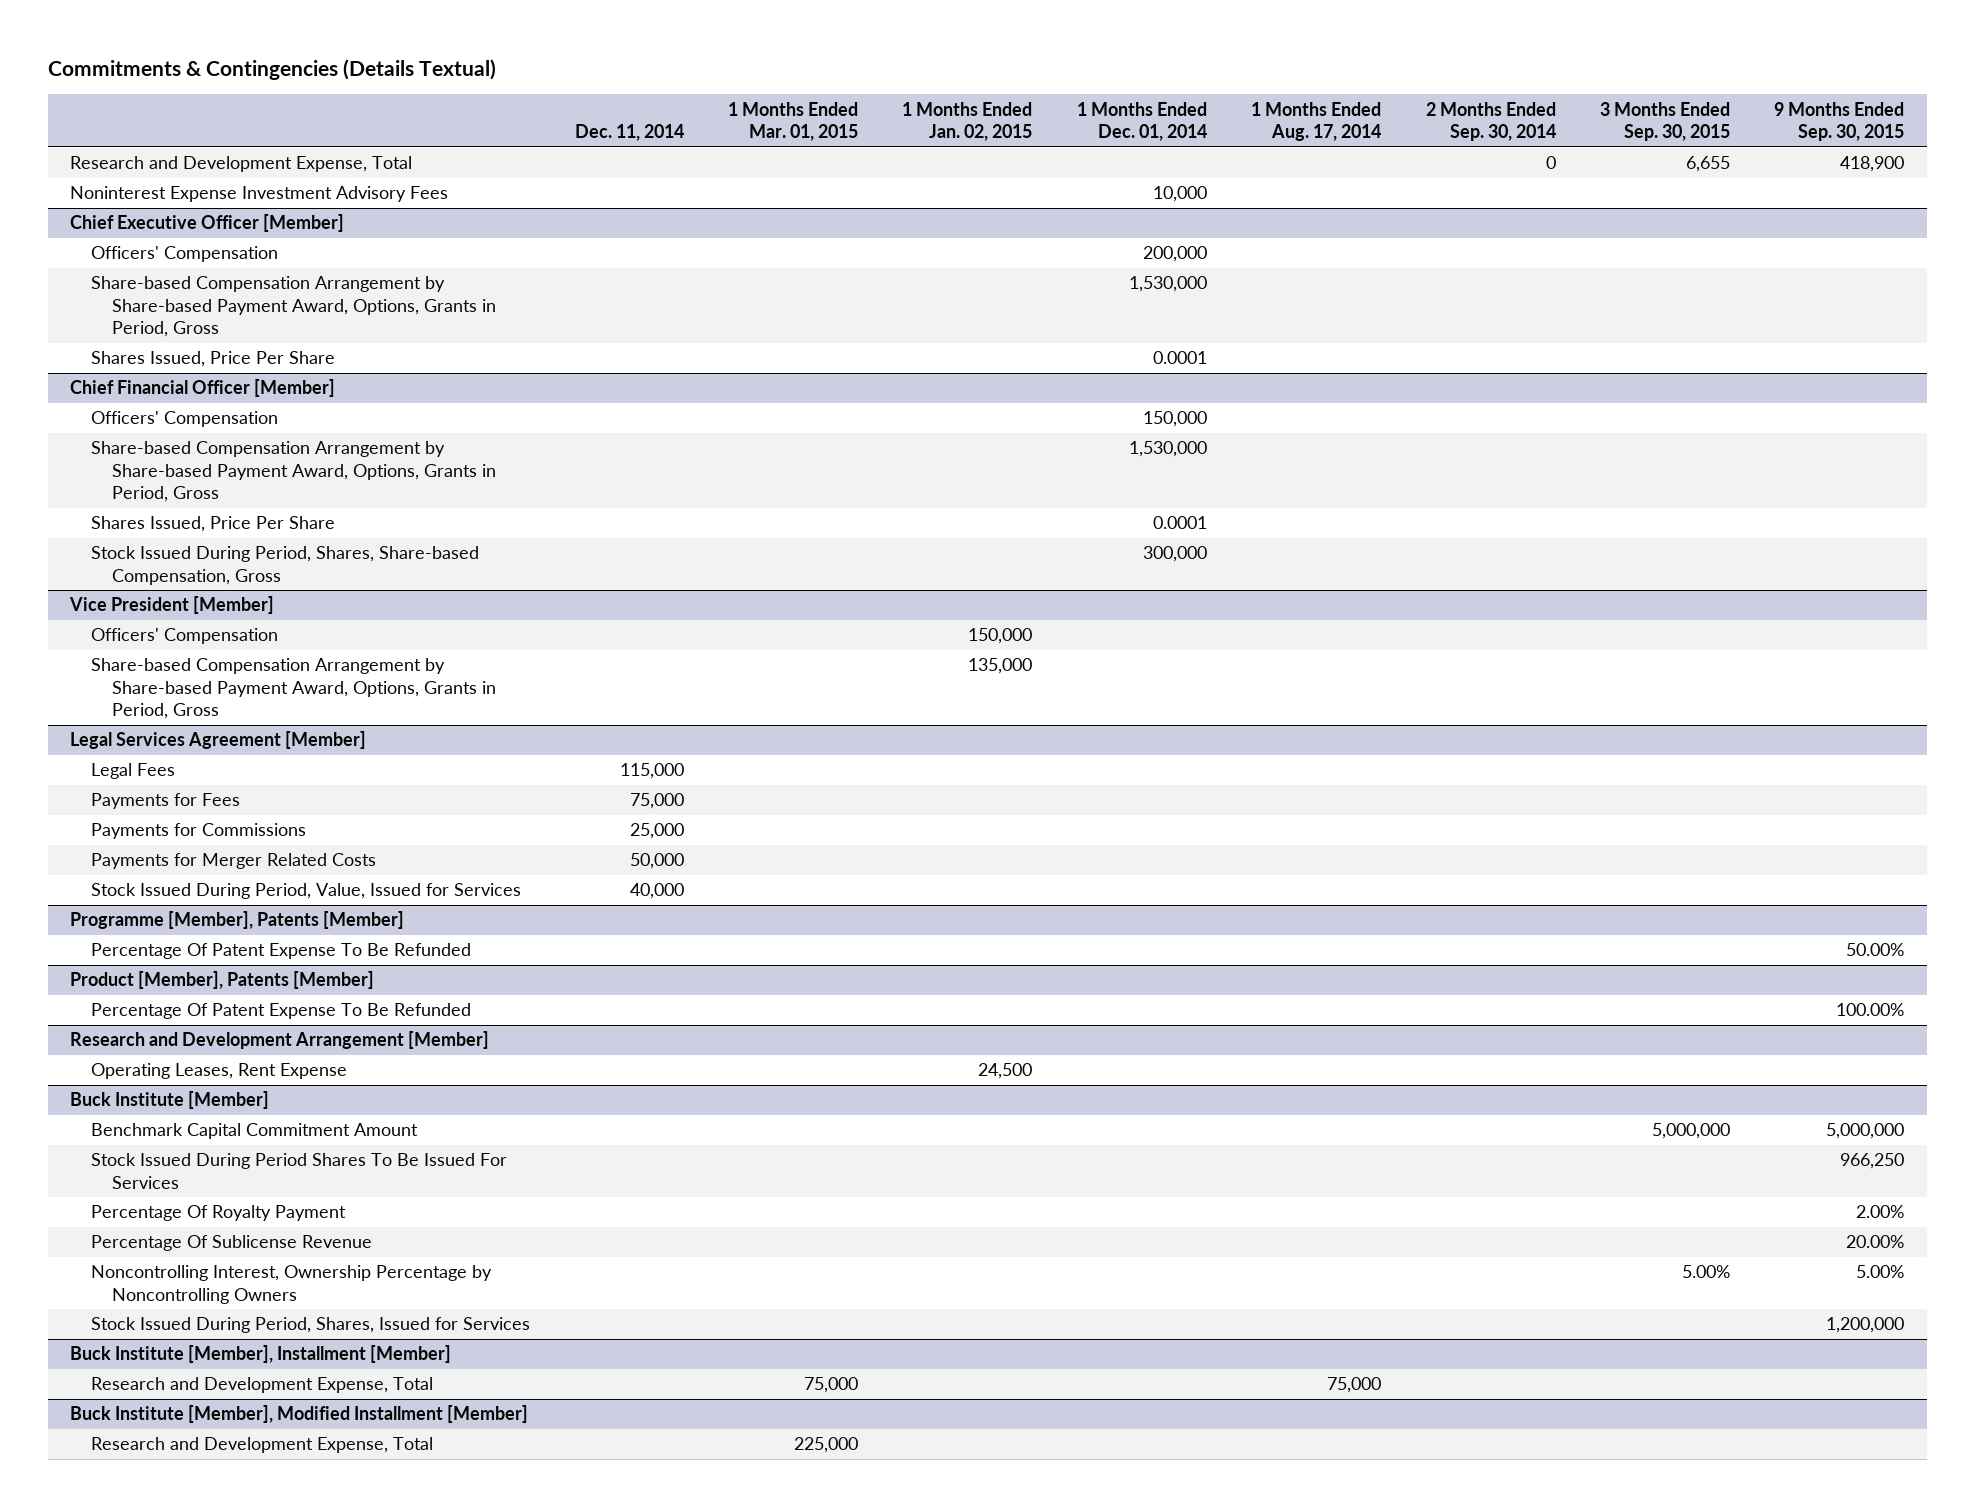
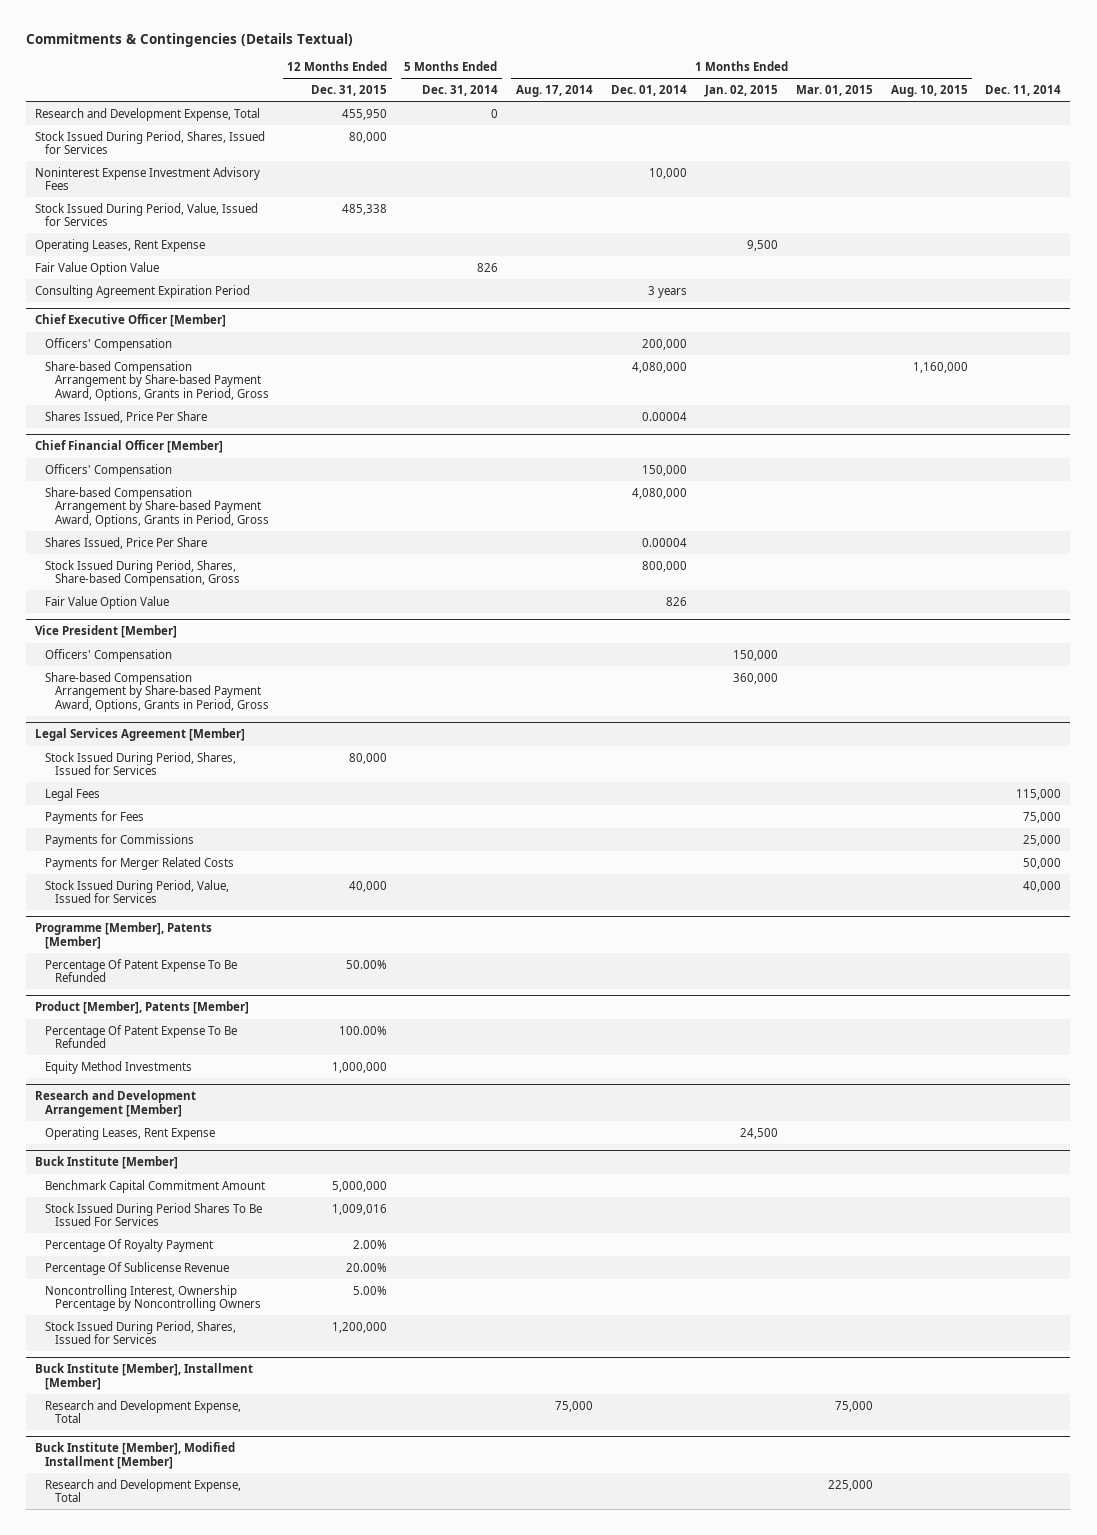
- | Dec. 11, 2014 | 1 Months Ended Mar. 01, 2015 | 1 Months Ended Jan. 02, 2015 | 1 Months Ended Dec. 01, 2014 | 1 Months Ended Aug. 17, 2014 | 2 Months Ended Sep. 30, 2014 | 3 Months Ended Sep. 30, 2015 | 9 Months Ended Sep. 30, 2015
+ | 12 Months Ended Dec. 31, 2015 | 5 Months Ended Dec. 31, 2014 | 1 Months Ended Aug. 17, 2014 | 1 Months Ended Dec. 01, 2014 | 1 Months Ended Jan. 02, 2015 | 1 Months Ended Mar. 01, 2015 | 1 Months Ended Aug. 10, 2015 | Dec. 11, 2014
+ Stock Issued During Period, Shares, Issued for Services | 80,000 | | | | | | |
+ Stock Issued During Period, Value, Issued for Services | 485,338 | | | | | | |
+ Operating Leases, Rent Expense | | | | | 9,500 | | |
+ Fair Value Option Value | | 826 | | | | | |
+ Consulting Agreement Expiration Period | | | | 3 years | | | |
@ Chief Executive Officer [Member]
- Share-based Compensation Arrangement by Share-based Payment Award, Options, Grants in Period, Gross | | | | 1,530,000 | | | |
- Shares Issued, Price Per Share | | | | 0.0001 | | | |
+ Share-based Compensation Arrangement by Share-based Payment Award, Options, Grants in Period, Gross | | | | 4,080,000 | | | 1,160,000 |
+ Shares Issued, Price Per Share | | | | 0.00004 | | | |
@ Chief Financial Officer [Member]
- Share-based Compensation Arrangement by Share-based Payment Award, Options, Grants in Period, Gross | | | | 1,530,000 | | | |
- Shares Issued, Price Per Share | | | | 0.0001 | | | |
- Stock Issued During Period, Shares, Share-based Compensation, Gross | | | | 300,000 | | | |
+ Share-based Compensation Arrangement by Share-based Payment Award, Options, Grants in Period, Gross | | | | 4,080,000 | | | |
+ Shares Issued, Price Per Share | | | | 0.00004 | | | |
+ Stock Issued During Period, Shares, Share-based Compensation, Gross | | | | 800,000 | | | |
+ Fair Value Option Value | | | | 826 | | | |
@ Vice President [Member]
- Share-based Compensation Arrangement by Share-based Payment Award, Options, Grants in Period, Gross | | | 135,000 | | | | |
+ Share-based Compensation Arrangement by Share-based Payment Award, Options, Grants in Period, Gross | | | | | 360,000 | | |
@ Legal Services Agreement [Member]
+ Stock Issued During Period, Shares, Issued for Services | 80,000 | | | | | | |
@ Product [Member], Patents [Member]
+ Equity Method Investments | 1,000,000 | | | | | | |

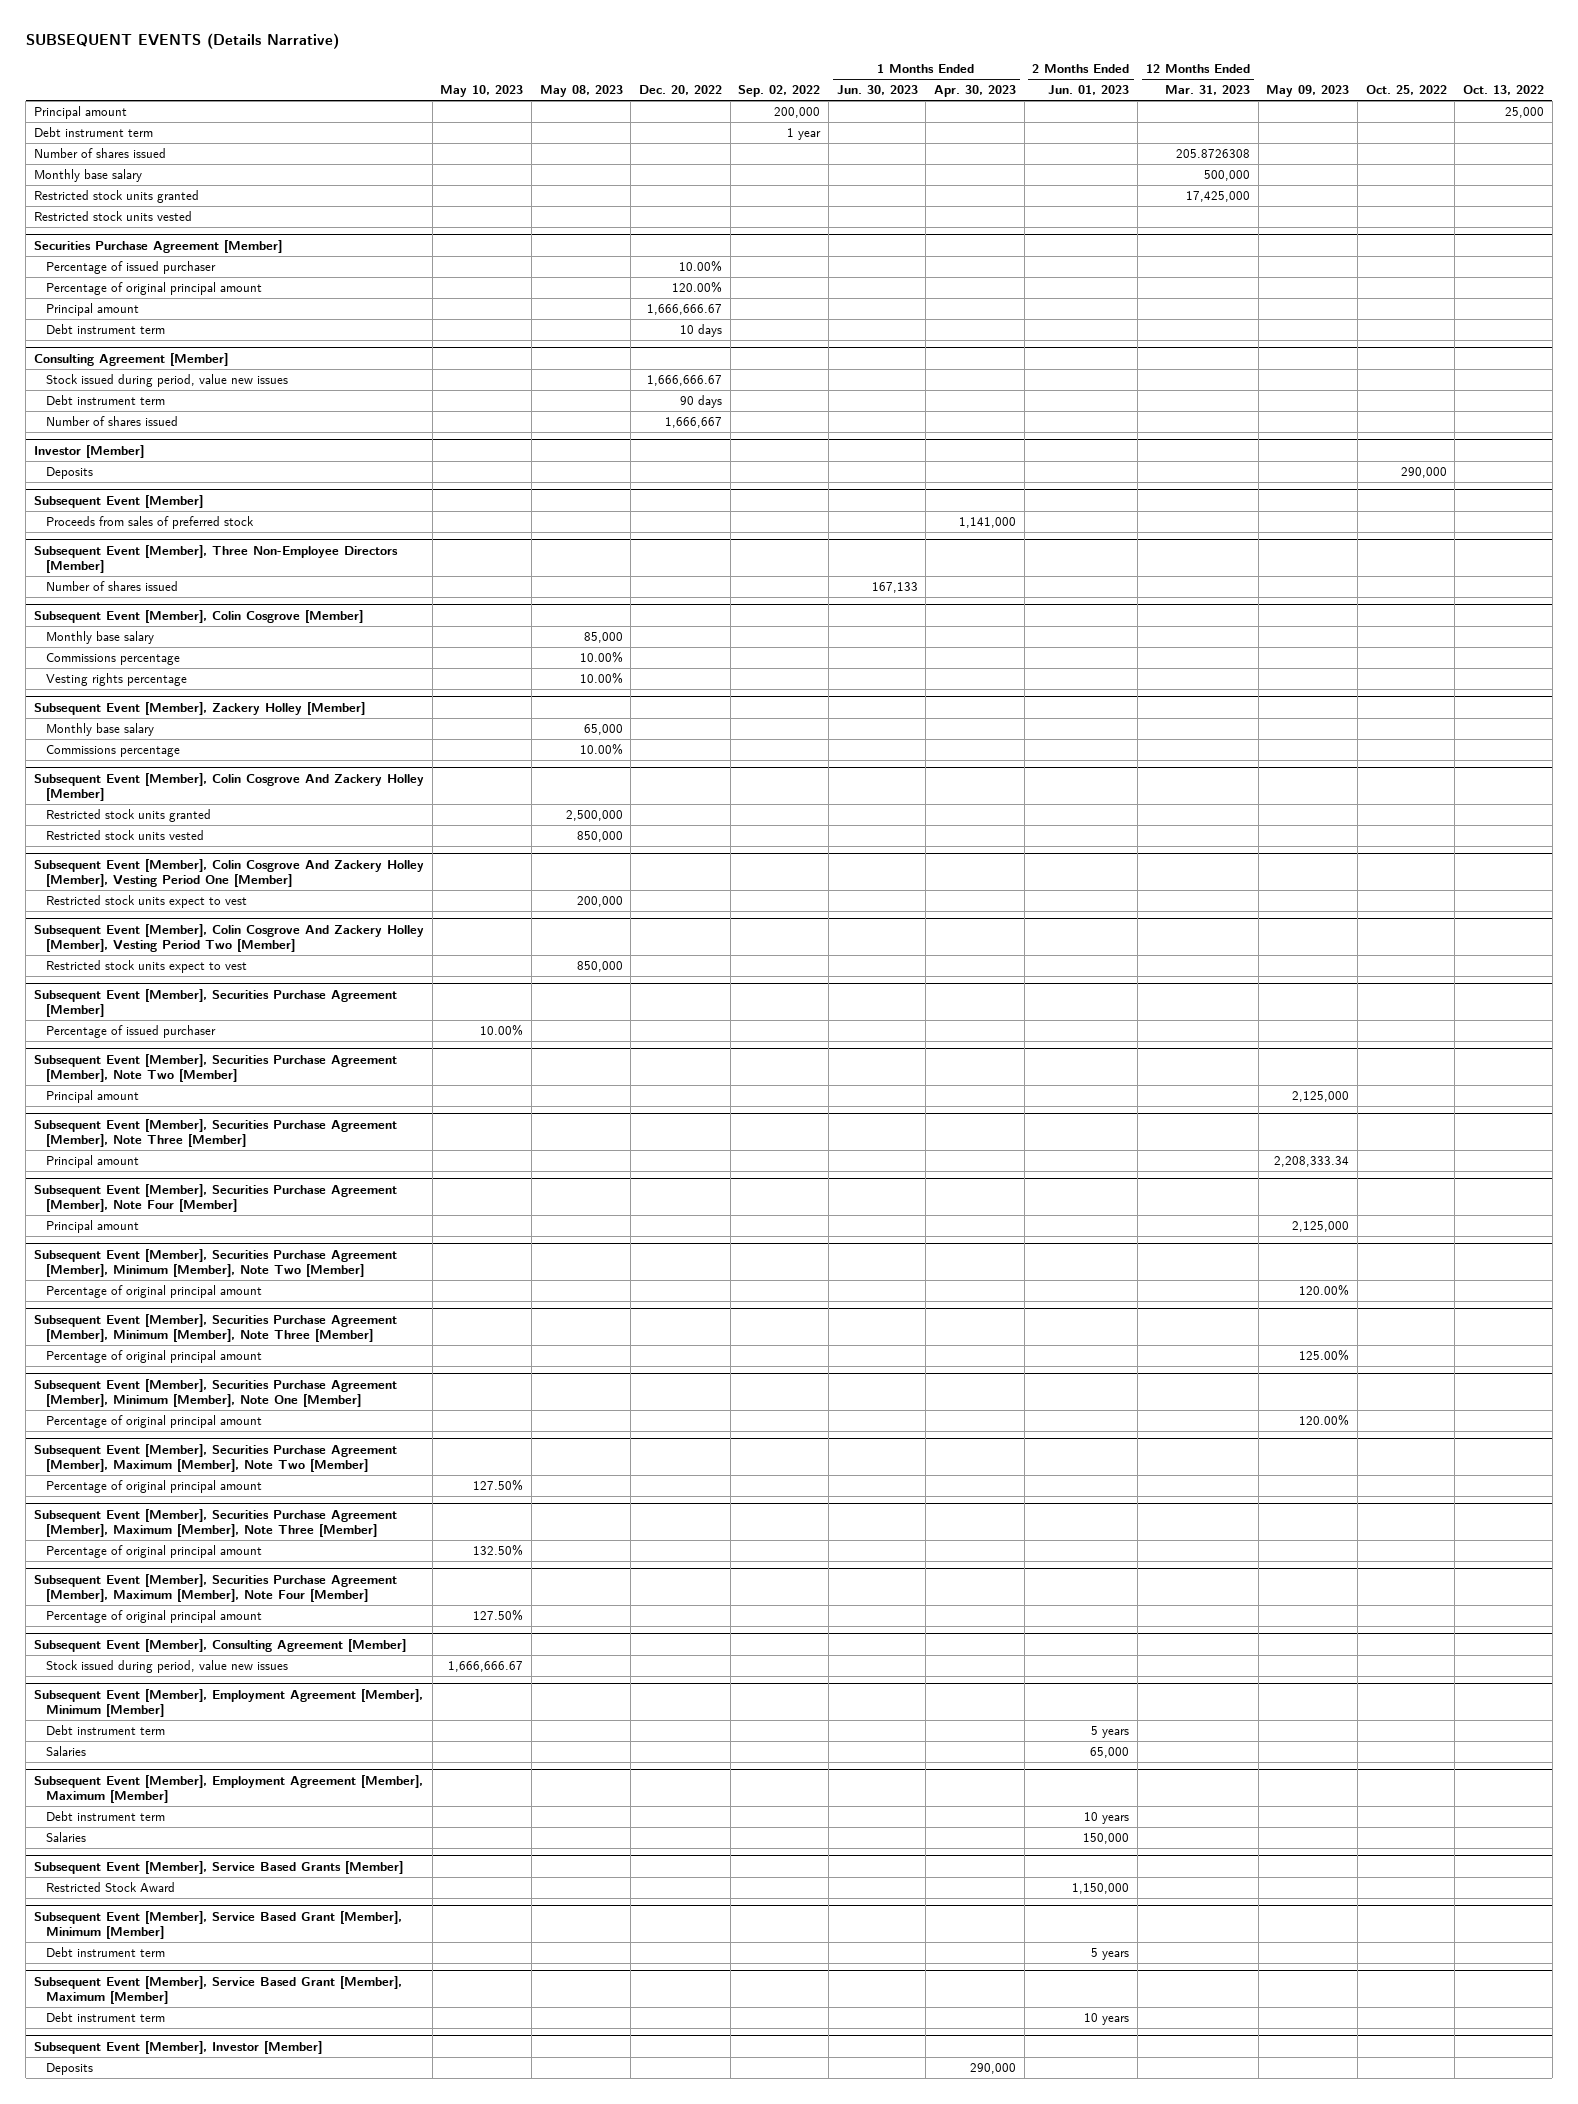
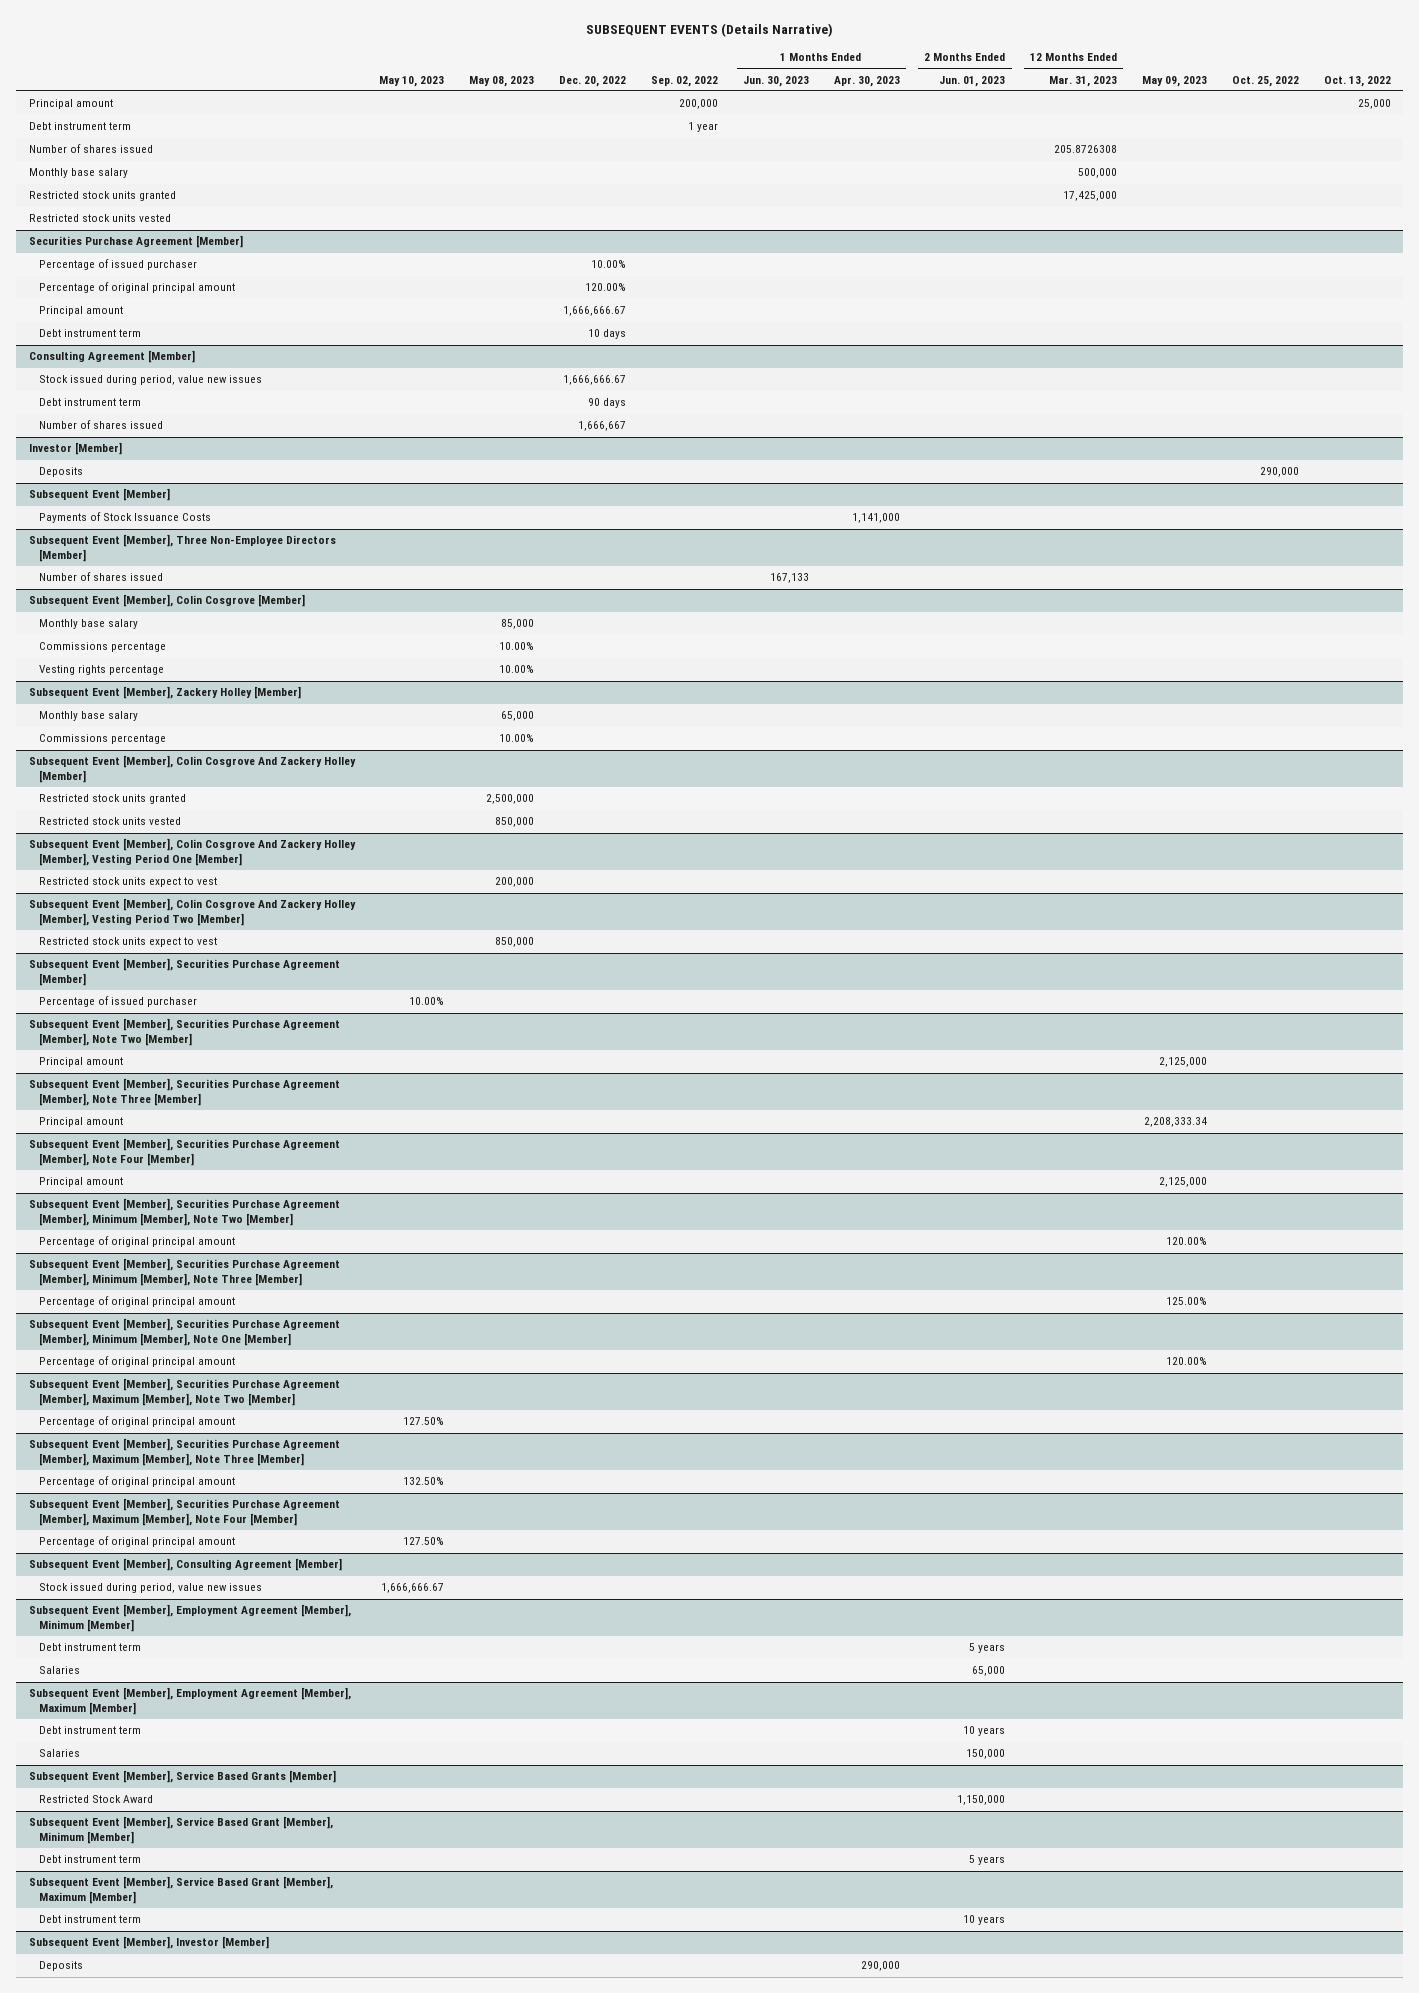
@ Subsequent Event [Member]
- Proceeds from sales of preferred stock | | | | | | 1,141,000 | | | | |
+ Payments of Stock Issuance Costs | | | | | | 1,141,000 | | | | |

